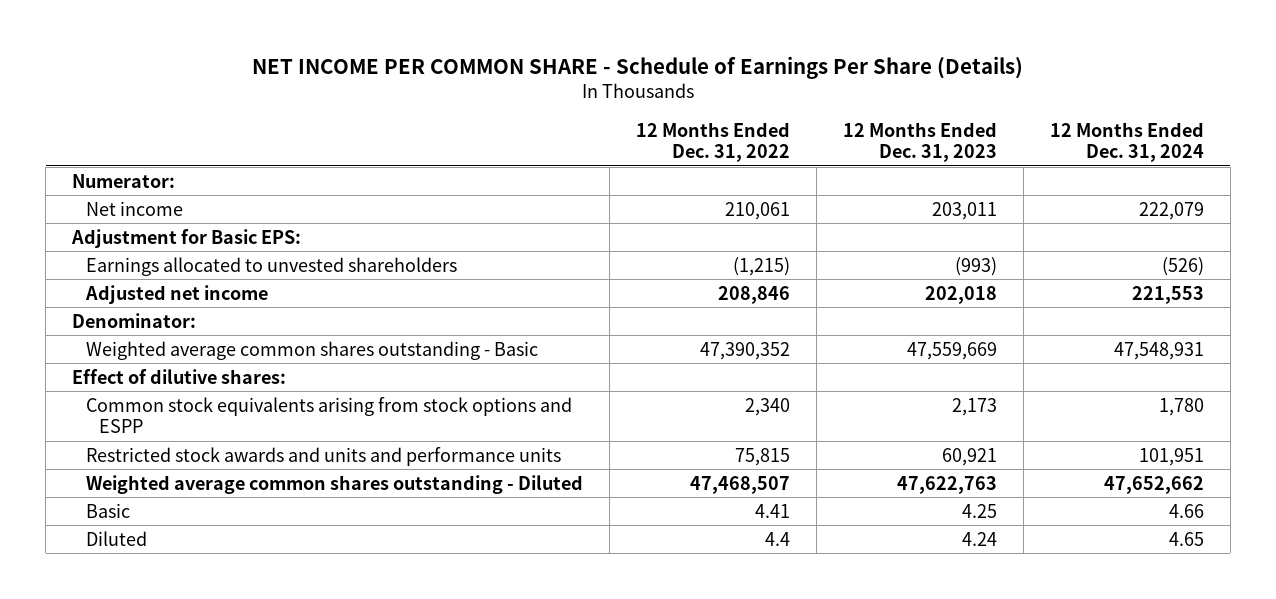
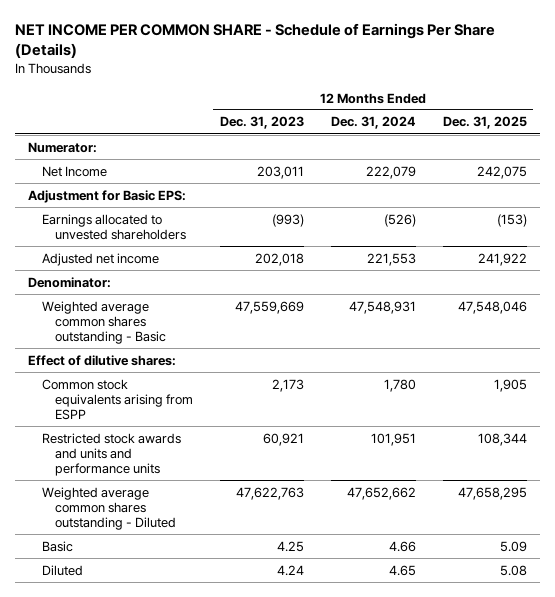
- | 12 Months Ended Dec. 31, 2022 | 12 Months Ended Dec. 31, 2023 | 12 Months Ended Dec. 31, 2024
+ | 12 Months Ended Dec. 31, 2023 | 12 Months Ended Dec. 31, 2024 | 12 Months Ended Dec. 31, 2025
- Net income | 210,061 | 203,011 | 222,079
+ Net Income | 203,011 | 222,079 | 242,075
- Common stock equivalents arising from stock options and ESPP | 2,340 | 2,173 | 1,780
+ Common stock equivalents arising from ESPP | 2,173 | 1,780 | 1,905

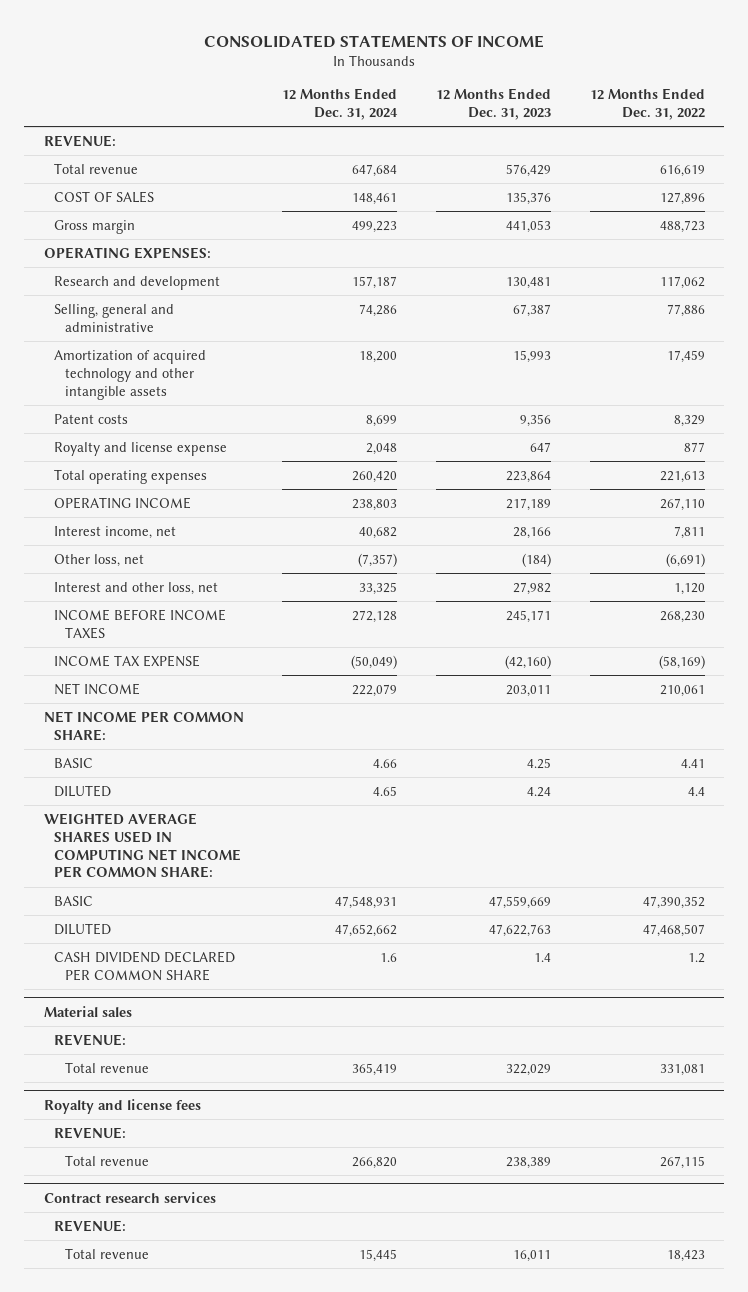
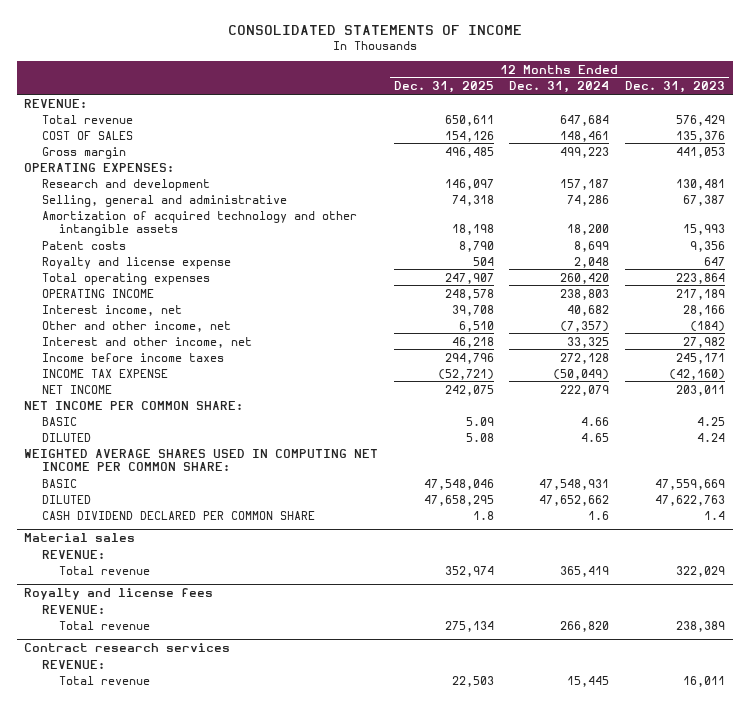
- | 12 Months Ended Dec. 31, 2024 | 12 Months Ended Dec. 31, 2023 | 12 Months Ended Dec. 31, 2022
+ | 12 Months Ended Dec. 31, 2025 | 12 Months Ended Dec. 31, 2024 | 12 Months Ended Dec. 31, 2023
- Other loss, net | (7,357) | (184) | (6,691)
- Interest and other loss, net | 33,325 | 27,982 | 1,120
- INCOME BEFORE INCOME TAXES | 272,128 | 245,171 | 268,230
+ Other and other income, net | 6,510 | (7,357) | (184)
+ Interest and other income, net | 46,218 | 33,325 | 27,982
+ Income before income taxes | 294,796 | 272,128 | 245,171

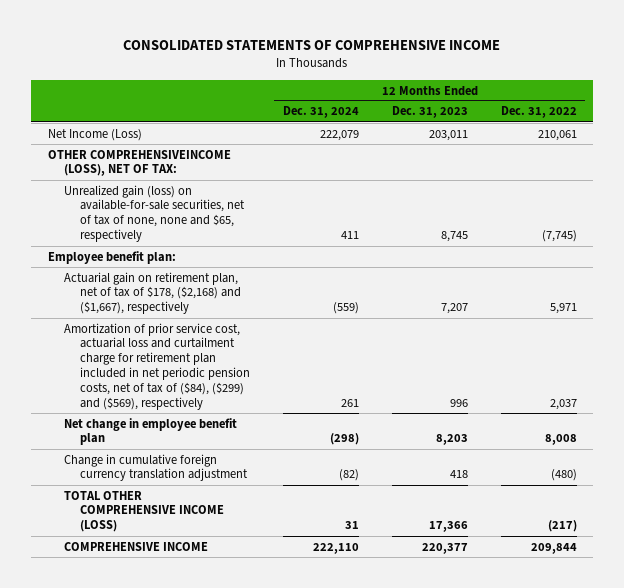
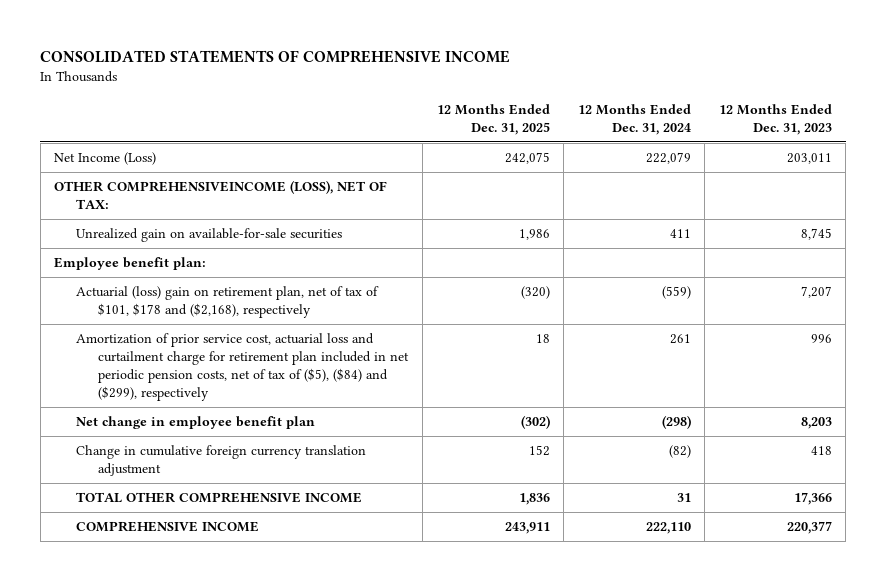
- | 12 Months Ended Dec. 31, 2024 | 12 Months Ended Dec. 31, 2023 | 12 Months Ended Dec. 31, 2022
+ | 12 Months Ended Dec. 31, 2025 | 12 Months Ended Dec. 31, 2024 | 12 Months Ended Dec. 31, 2023
- Unrealized gain (loss) on available-for-sale securities, net of tax of none, none and $65, respectively | 411 | 8,745 | (7,745)
+ Unrealized gain on available-for-sale securities | 1,986 | 411 | 8,745
- Actuarial gain on retirement plan, net of tax of $178, ($2,168) and ($1,667), respectively | (559) | 7,207 | 5,971
- Amortization of prior service cost, actuarial loss and curtailment charge for retirement plan included in net periodic pension costs, net of tax of ($84), ($299) and ($569), respectively | 261 | 996 | 2,037
+ Actuarial (loss) gain on retirement plan, net of tax of $101, $178 and ($2,168), respectively | (320) | (559) | 7,207
+ Amortization of prior service cost, actuarial loss and curtailment charge for retirement plan included in net periodic pension costs, net of tax of ($5), ($84) and ($299), respectively | 18 | 261 | 996
- TOTAL OTHER COMPREHENSIVE INCOME (LOSS) | 31 | 17,366 | (217)
+ TOTAL OTHER COMPREHENSIVE INCOME | 1,836 | 31 | 17,366

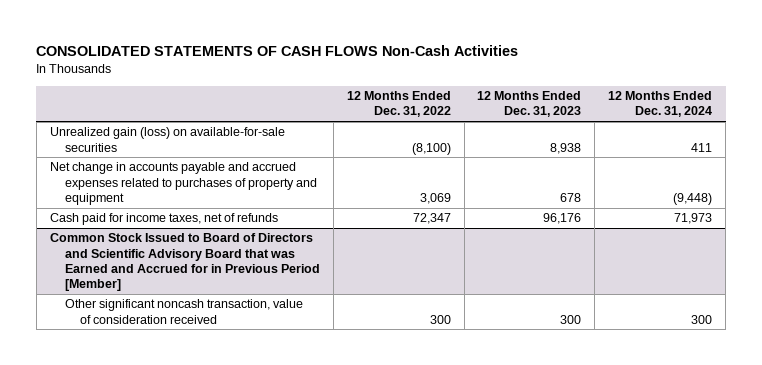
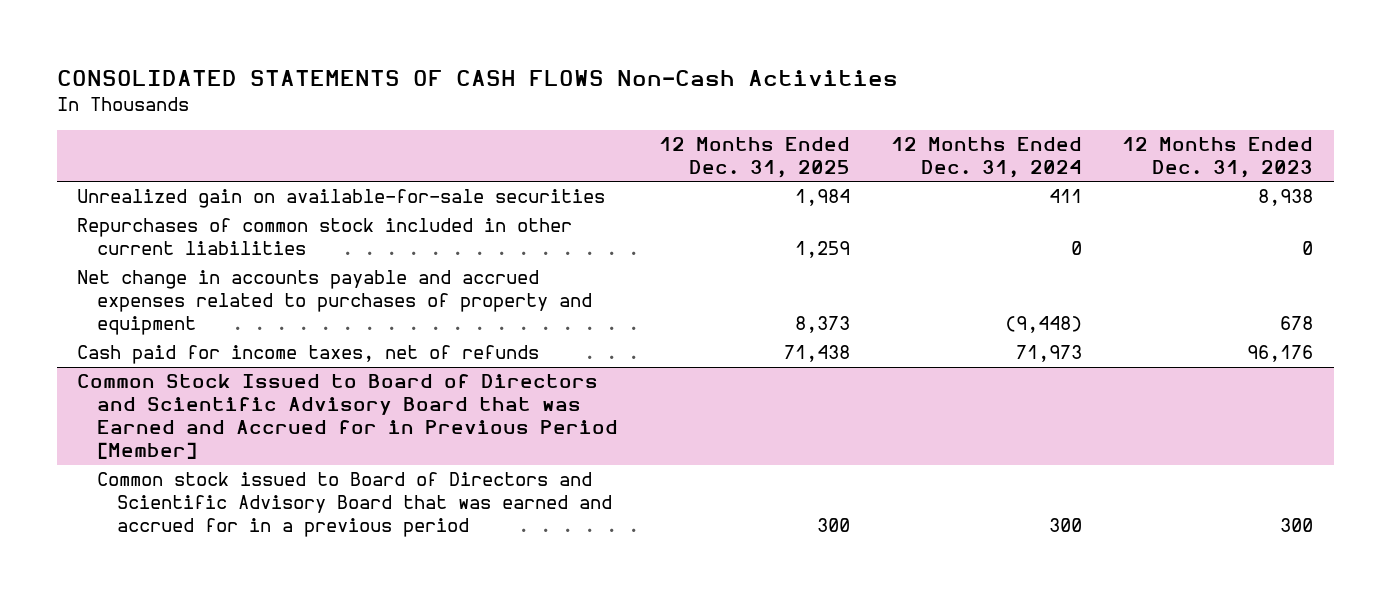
- | 12 Months Ended Dec. 31, 2022 | 12 Months Ended Dec. 31, 2023 | 12 Months Ended Dec. 31, 2024
+ | 12 Months Ended Dec. 31, 2025 | 12 Months Ended Dec. 31, 2024 | 12 Months Ended Dec. 31, 2023
- Unrealized gain (loss) on available-for-sale securities | (8,100) | 8,938 | 411
+ Unrealized gain on available-for-sale securities | 1,984 | 411 | 8,938
+ Repurchases of common stock included in other current liabilities | 1,259 | 0 | 0
@ Common Stock Issued to Board of Directors and Scientific Advisory Board that was Earned and Accrued for in Previous Period [Member]
- Other significant noncash transaction, value of consideration received | 300 | 300 | 300
+ Common stock issued to Board of Directors and Scientific Advisory Board that was earned and accrued for in a previous period | 300 | 300 | 300

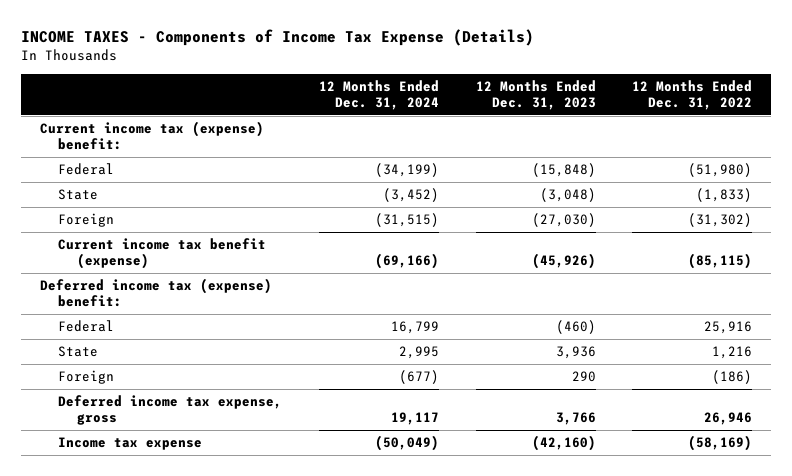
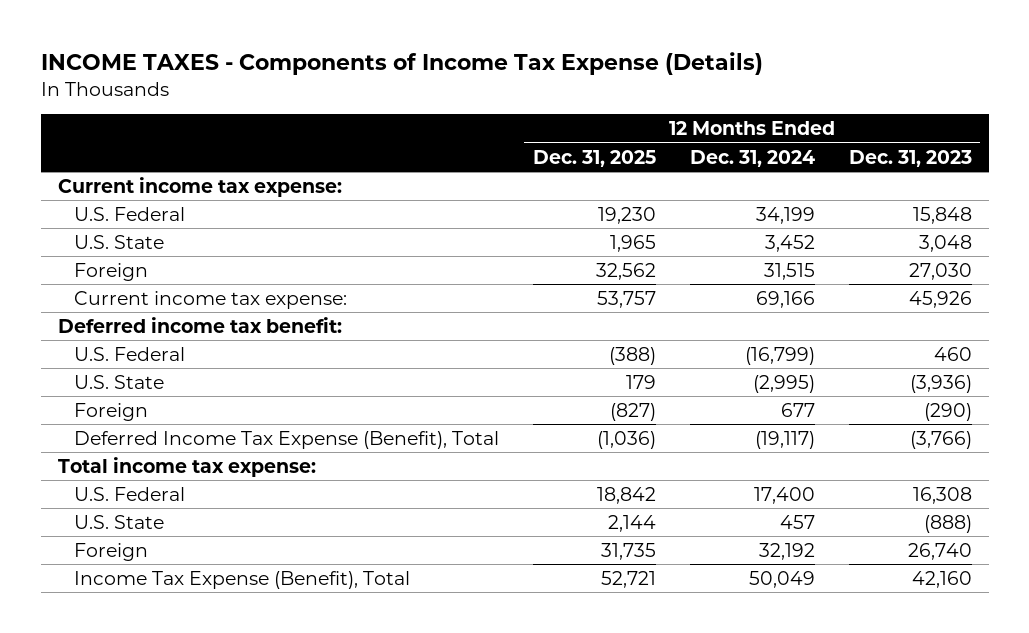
- | 12 Months Ended Dec. 31, 2024 | 12 Months Ended Dec. 31, 2023 | 12 Months Ended Dec. 31, 2022
+ | 12 Months Ended Dec. 31, 2025 | 12 Months Ended Dec. 31, 2024 | 12 Months Ended Dec. 31, 2023
- Current income tax (expense) benefit:
- Federal | (34,199) | (15,848) | (51,980)
- State | (3,452) | (3,048) | (1,833)
- Foreign | (31,515) | (27,030) | (31,302)
- Current income tax benefit (expense) | (69,166) | (45,926) | (85,115)
- Deferred income tax (expense) benefit:
- Federal | 16,799 | (460) | 25,916
- State | 2,995 | 3,936 | 1,216
- Foreign | (677) | 290 | (186)
- Deferred income tax expense, gross | 19,117 | 3,766 | 26,946
- Income tax expense | (50,049) | (42,160) | (58,169)
+ Current income tax expense:
+ U.S. Federal | 19,230 | 34,199 | 15,848
+ U.S. State | 1,965 | 3,452 | 3,048
+ Foreign | 32,562 | 31,515 | 27,030
+ Current income tax expense: | 53,757 | 69,166 | 45,926
+ Deferred income tax benefit:
+ U.S. Federal | (388) | (16,799) | 460
+ U.S. State | 179 | (2,995) | (3,936)
+ Foreign | (827) | 677 | (290)
+ Deferred Income Tax Expense (Benefit), Total | (1,036) | (19,117) | (3,766)
+ Total income tax expense:
+ U.S. Federal | 18,842 | 17,400 | 16,308
+ U.S. State | 2,144 | 457 | (888)
+ Foreign | 31,735 | 32,192 | 26,740
+ Income Tax Expense (Benefit), Total | 52,721 | 50,049 | 42,160

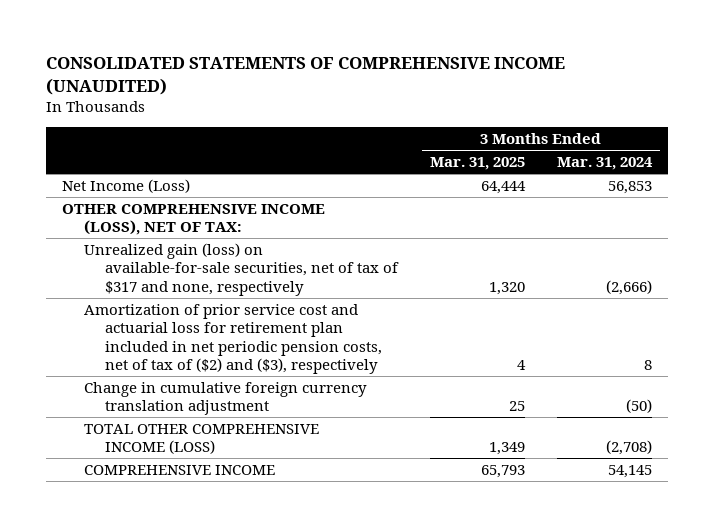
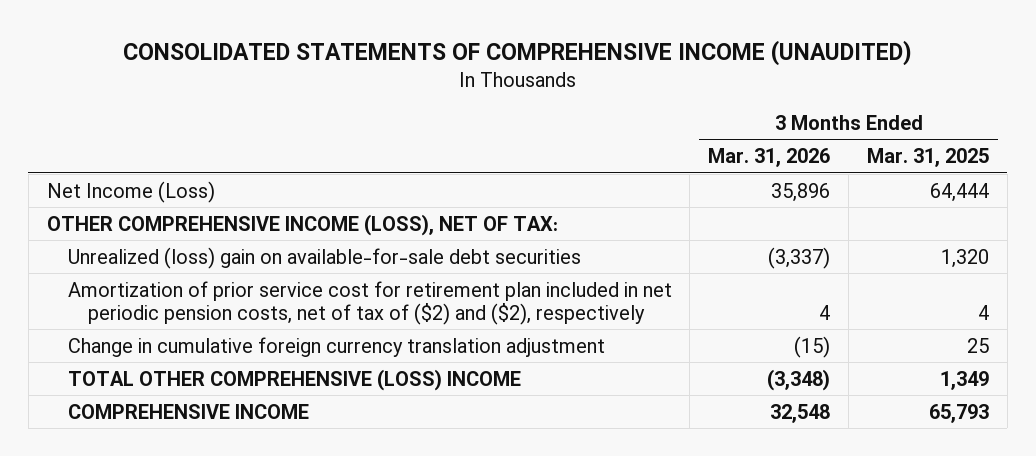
- | 3 Months Ended Mar. 31, 2025 | 3 Months Ended Mar. 31, 2024
+ | 3 Months Ended Mar. 31, 2026 | 3 Months Ended Mar. 31, 2025
- Unrealized gain (loss) on available-for-sale securities, net of tax of $317 and none, respectively | 1,320 | (2,666)
- Amortization of prior service cost and actuarial loss for retirement plan included in net periodic pension costs, net of tax of ($2) and ($3), respectively | 4 | 8
+ Unrealized (loss) gain on available-for-sale debt securities | (3,337) | 1,320
+ Amortization of prior service cost for retirement plan included in net periodic pension costs, net of tax of ($2) and ($2), respectively | 4 | 4
- TOTAL OTHER COMPREHENSIVE INCOME (LOSS) | 1,349 | (2,708)
+ TOTAL OTHER COMPREHENSIVE (LOSS) INCOME | (3,348) | 1,349

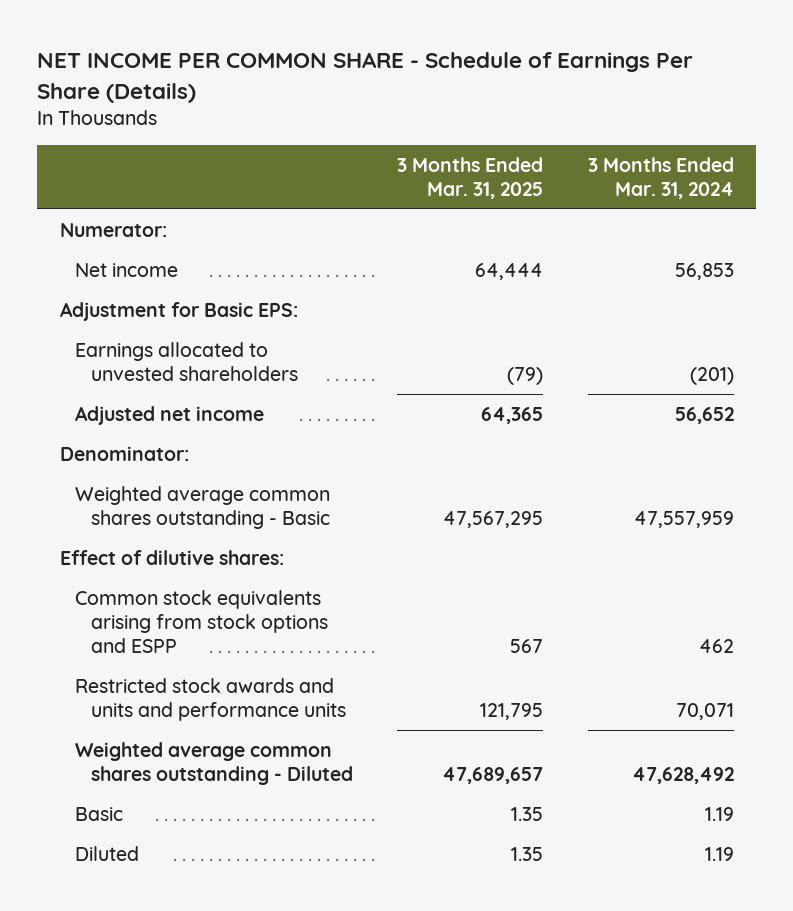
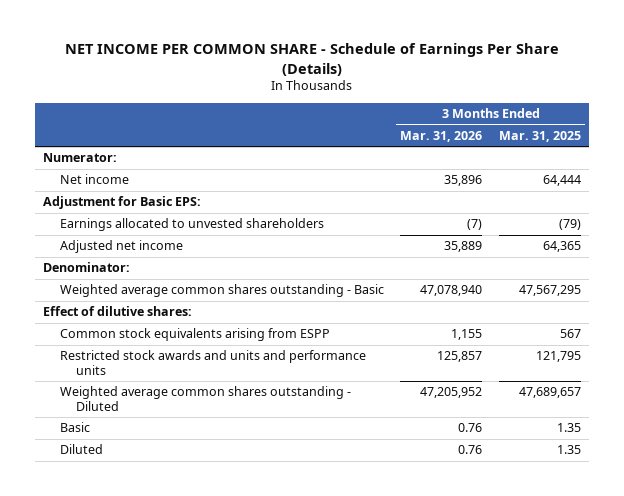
- | 3 Months Ended Mar. 31, 2025 | 3 Months Ended Mar. 31, 2024
+ | 3 Months Ended Mar. 31, 2026 | 3 Months Ended Mar. 31, 2025
- Common stock equivalents arising from stock options and ESPP | 567 | 462
+ Common stock equivalents arising from ESPP | 1,155 | 567

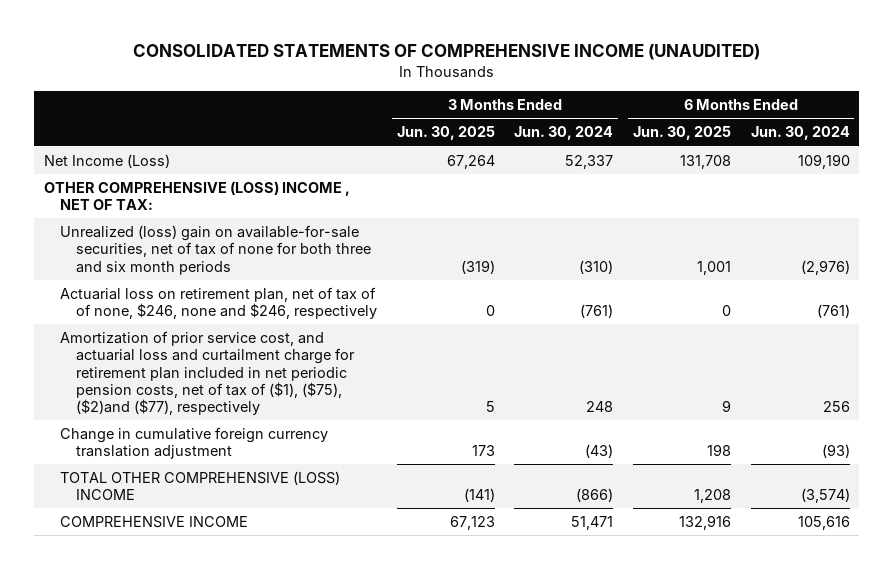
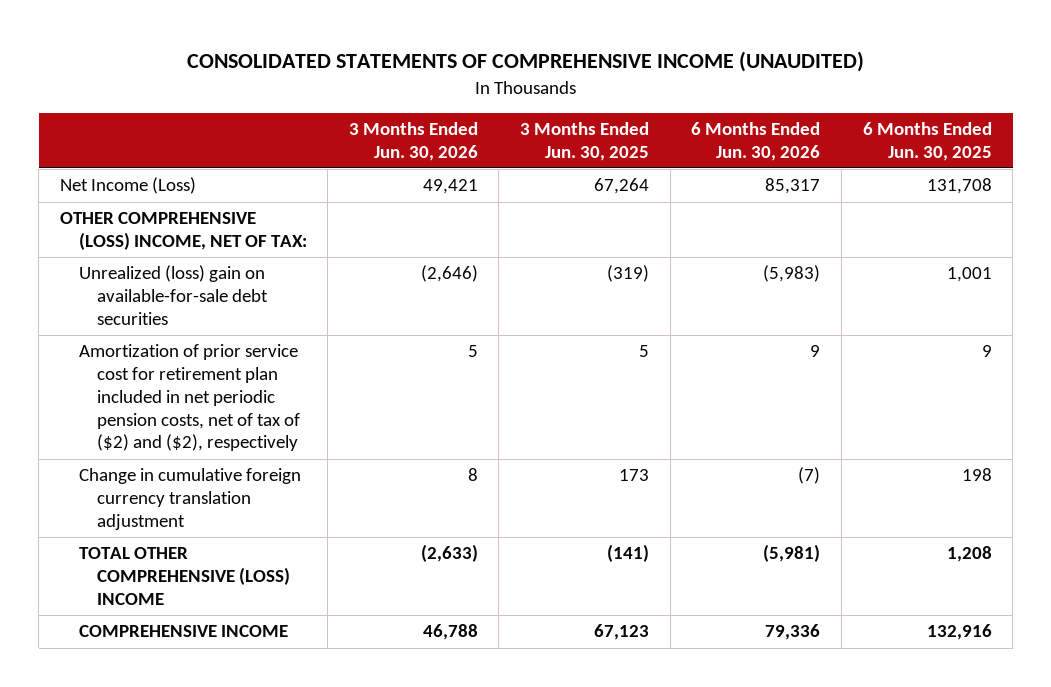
- | 3 Months Ended Jun. 30, 2025 | 3 Months Ended Jun. 30, 2024 | 6 Months Ended Jun. 30, 2025 | 6 Months Ended Jun. 30, 2024
+ | 3 Months Ended Jun. 30, 2026 | 3 Months Ended Jun. 30, 2025 | 6 Months Ended Jun. 30, 2026 | 6 Months Ended Jun. 30, 2025
- OTHER COMPREHENSIVE (LOSS) INCOME , NET OF TAX:
- Unrealized (loss) gain on available-for-sale securities, net of tax of none for both three and six month periods | (319) | (310) | 1,001 | (2,976)
- Actuarial loss on retirement plan, net of tax of of none, $246, none and $246, respectively | 0 | (761) | 0 | (761)
- Amortization of prior service cost, and actuarial loss and curtailment charge for retirement plan included in net periodic pension costs, net of tax of ($1), ($75), ($2)and ($77), respectively | 5 | 248 | 9 | 256
+ OTHER COMPREHENSIVE (LOSS) INCOME, NET OF TAX:
+ Unrealized (loss) gain on available-for-sale debt securities | (2,646) | (319) | (5,983) | 1,001
+ Amortization of prior service cost for retirement plan included in net periodic pension costs, net of tax of ($2) and ($2), respectively | 5 | 5 | 9 | 9

